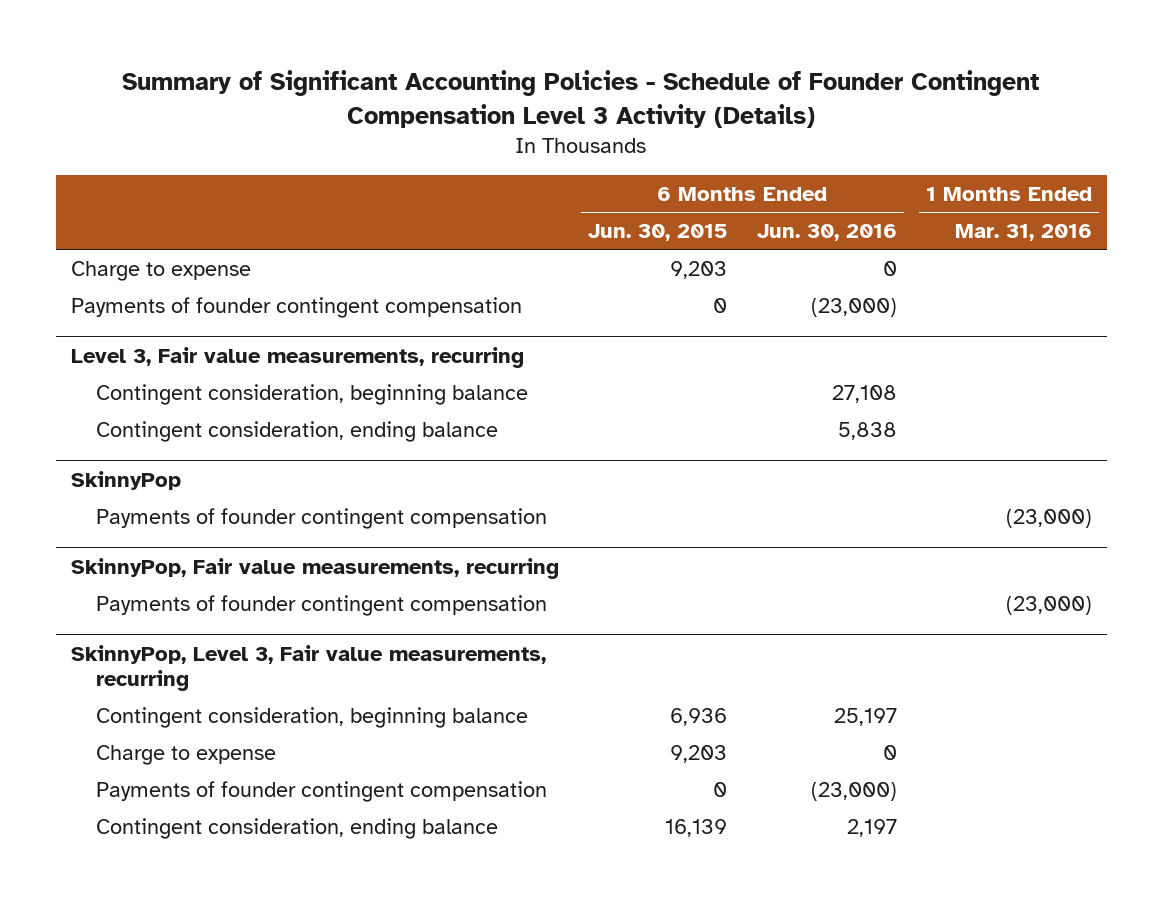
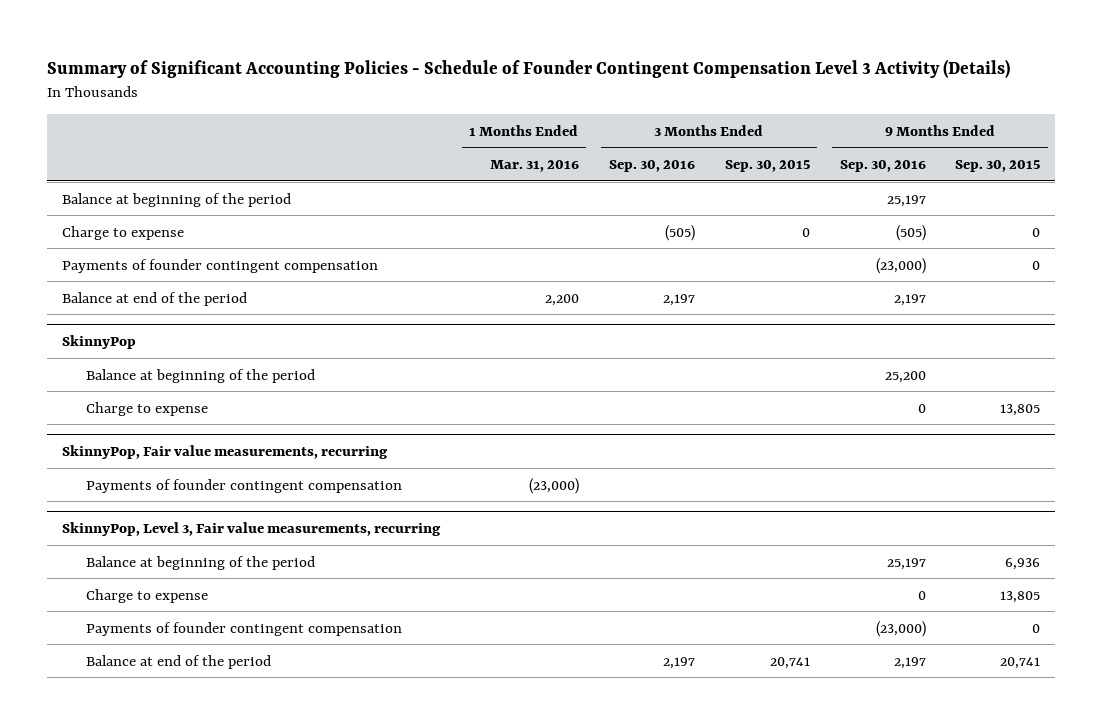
- | 6 Months Ended Jun. 30, 2015 | 6 Months Ended Jun. 30, 2016 | 1 Months Ended Mar. 31, 2016
+ | 1 Months Ended Mar. 31, 2016 | 3 Months Ended Sep. 30, 2016 | 3 Months Ended Sep. 30, 2015 | 9 Months Ended Sep. 30, 2016 | 9 Months Ended Sep. 30, 2015
+ Balance at beginning of the period | | | | 25,197 |
- Level 3, Fair value measurements, recurring
- Contingent consideration, beginning balance | | 27,108 |
- Contingent consideration, ending balance | | 5,838 |
+ Balance at end of the period | 2,200 | 2,197 | | 2,197 |
@ SkinnyPop
- Payments of founder contingent compensation | | | (23,000)
+ Balance at beginning of the period | | | | 25,200 |
+ Charge to expense | | | | 0 | 13,805
@ SkinnyPop, Level 3, Fair value measurements, recurring
- Contingent consideration, beginning balance | 6,936 | 25,197 |
+ Balance at beginning of the period | | | | 25,197 | 6,936
- Contingent consideration, ending balance | 16,139 | 2,197 |
+ Balance at end of the period | | 2,197 | 20,741 | 2,197 | 20,741

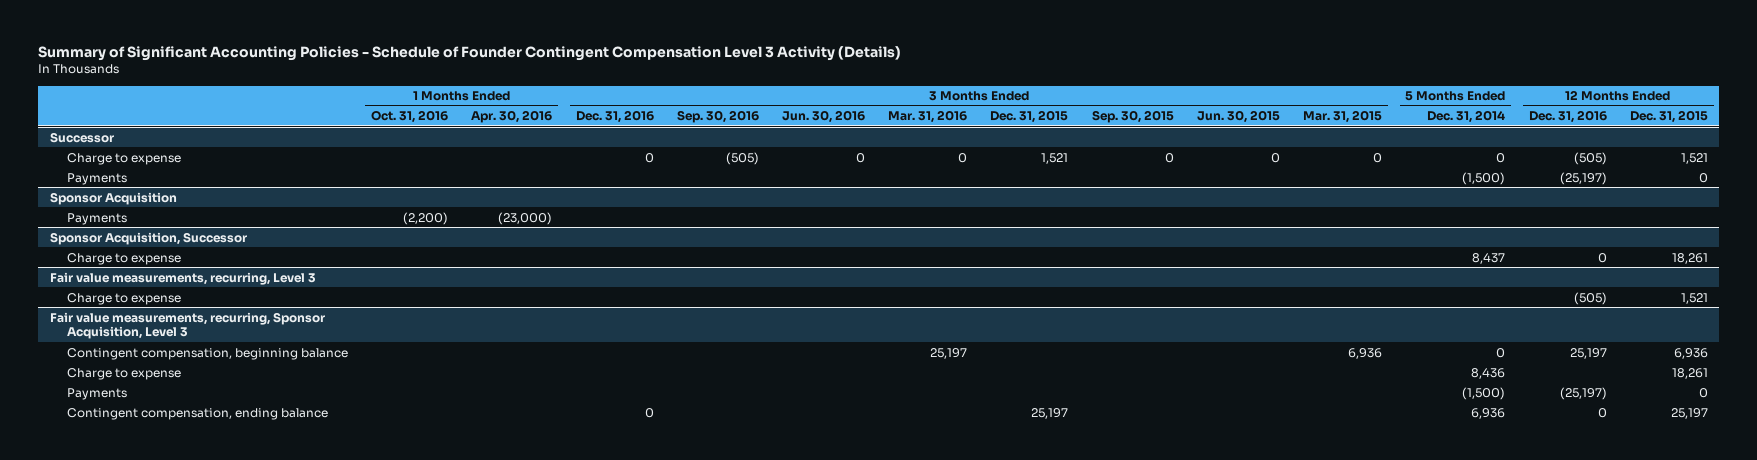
- | 1 Months Ended Mar. 31, 2016 | 3 Months Ended Sep. 30, 2016 | 3 Months Ended Sep. 30, 2015 | 9 Months Ended Sep. 30, 2016 | 9 Months Ended Sep. 30, 2015
+ | 1 Months Ended Oct. 31, 2016 | 1 Months Ended Apr. 30, 2016 | 3 Months Ended Dec. 31, 2016 | 3 Months Ended Sep. 30, 2016 | 3 Months Ended Jun. 30, 2016 | 3 Months Ended Mar. 31, 2016 | 3 Months Ended Dec. 31, 2015 | 3 Months Ended Sep. 30, 2015 | 3 Months Ended Jun. 30, 2015 | 3 Months Ended Mar. 31, 2015 | 5 Months Ended Dec. 31, 2014 | 12 Months Ended Dec. 31, 2016 | 12 Months Ended Dec. 31, 2015
- Balance at beginning of the period | | | | 25,197 |
+ Successor
- Payments of founder contingent compensation | | | | (23,000) | 0
- Balance at end of the period | 2,200 | 2,197 | | 2,197 |
- SkinnyPop
- Balance at beginning of the period | | | | 25,200 |
- Charge to expense | | | | 0 | 13,805
- SkinnyPop, Fair value measurements, recurring
- Payments of founder contingent compensation | (23,000) | | | |
- SkinnyPop, Level 3, Fair value measurements, recurring
- Balance at beginning of the period | | | | 25,197 | 6,936
+ Payments | | | | | | | | | | | (1,500) | (25,197) | 0
+ Sponsor Acquisition
+ Payments | (2,200) | (23,000) | | | | | | | | | | |
+ Sponsor Acquisition, Successor
+ Charge to expense | | | | | | | | | | | 8,437 | 0 | 18,261
+ Fair value measurements, recurring, Level 3
- Payments of founder contingent compensation | | | | (23,000) | 0
- Balance at end of the period | | 2,197 | 20,741 | 2,197 | 20,741
+ Fair value measurements, recurring, Sponsor Acquisition, Level 3
+ Contingent compensation, beginning balance | | | | | | 25,197 | | | | 6,936 | 0 | 25,197 | 6,936
+ Charge to expense | | | | | | | | | | | 8,436 | | 18,261
+ Payments | | | | | | | | | | | (1,500) | (25,197) | 0
+ Contingent compensation, ending balance | | | 0 | | | | 25,197 | | | | 6,936 | 0 | 25,197

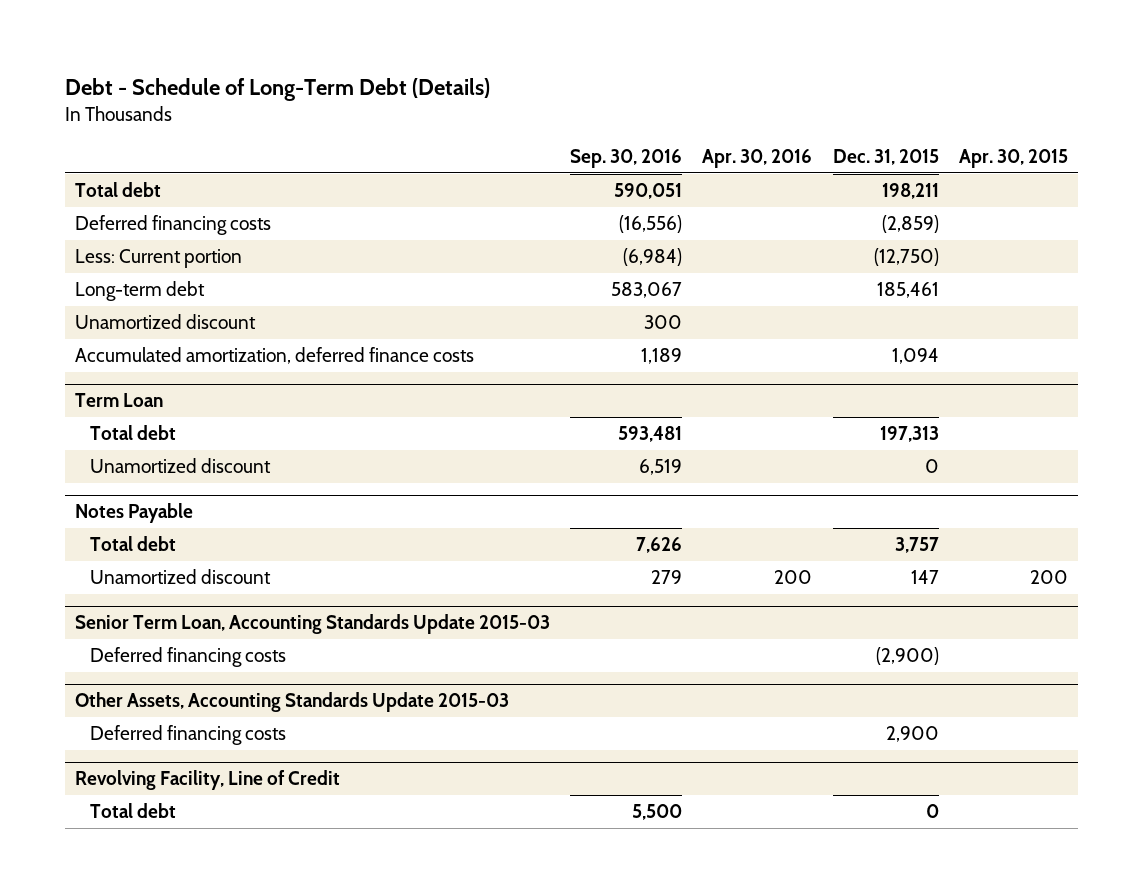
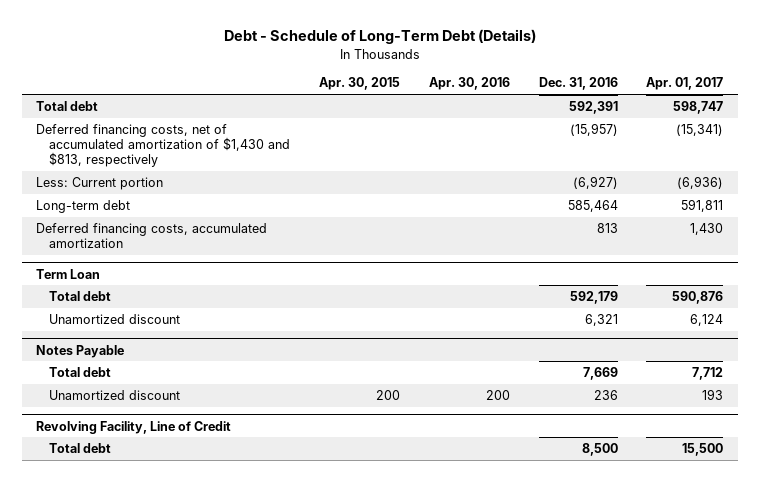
- | Sep. 30, 2016 | Apr. 30, 2016 | Dec. 31, 2015 | Apr. 30, 2015
+ | Apr. 30, 2015 | Apr. 30, 2016 | Dec. 31, 2016 | Apr. 01, 2017
- Deferred financing costs | (16,556) | | (2,859) |
+ Deferred financing costs, net of accumulated amortization of $1,430 and $813, respectively | | | (15,957) | (15,341)
- Unamortized discount | 300 | | |
- Accumulated amortization, deferred finance costs | 1,189 | | 1,094 |
+ Deferred financing costs, accumulated amortization | | | 813 | 1,430
- Senior Term Loan, Accounting Standards Update 2015-03
- Deferred financing costs | | | (2,900) |
- Other Assets, Accounting Standards Update 2015-03
- Deferred financing costs | | | 2,900 |

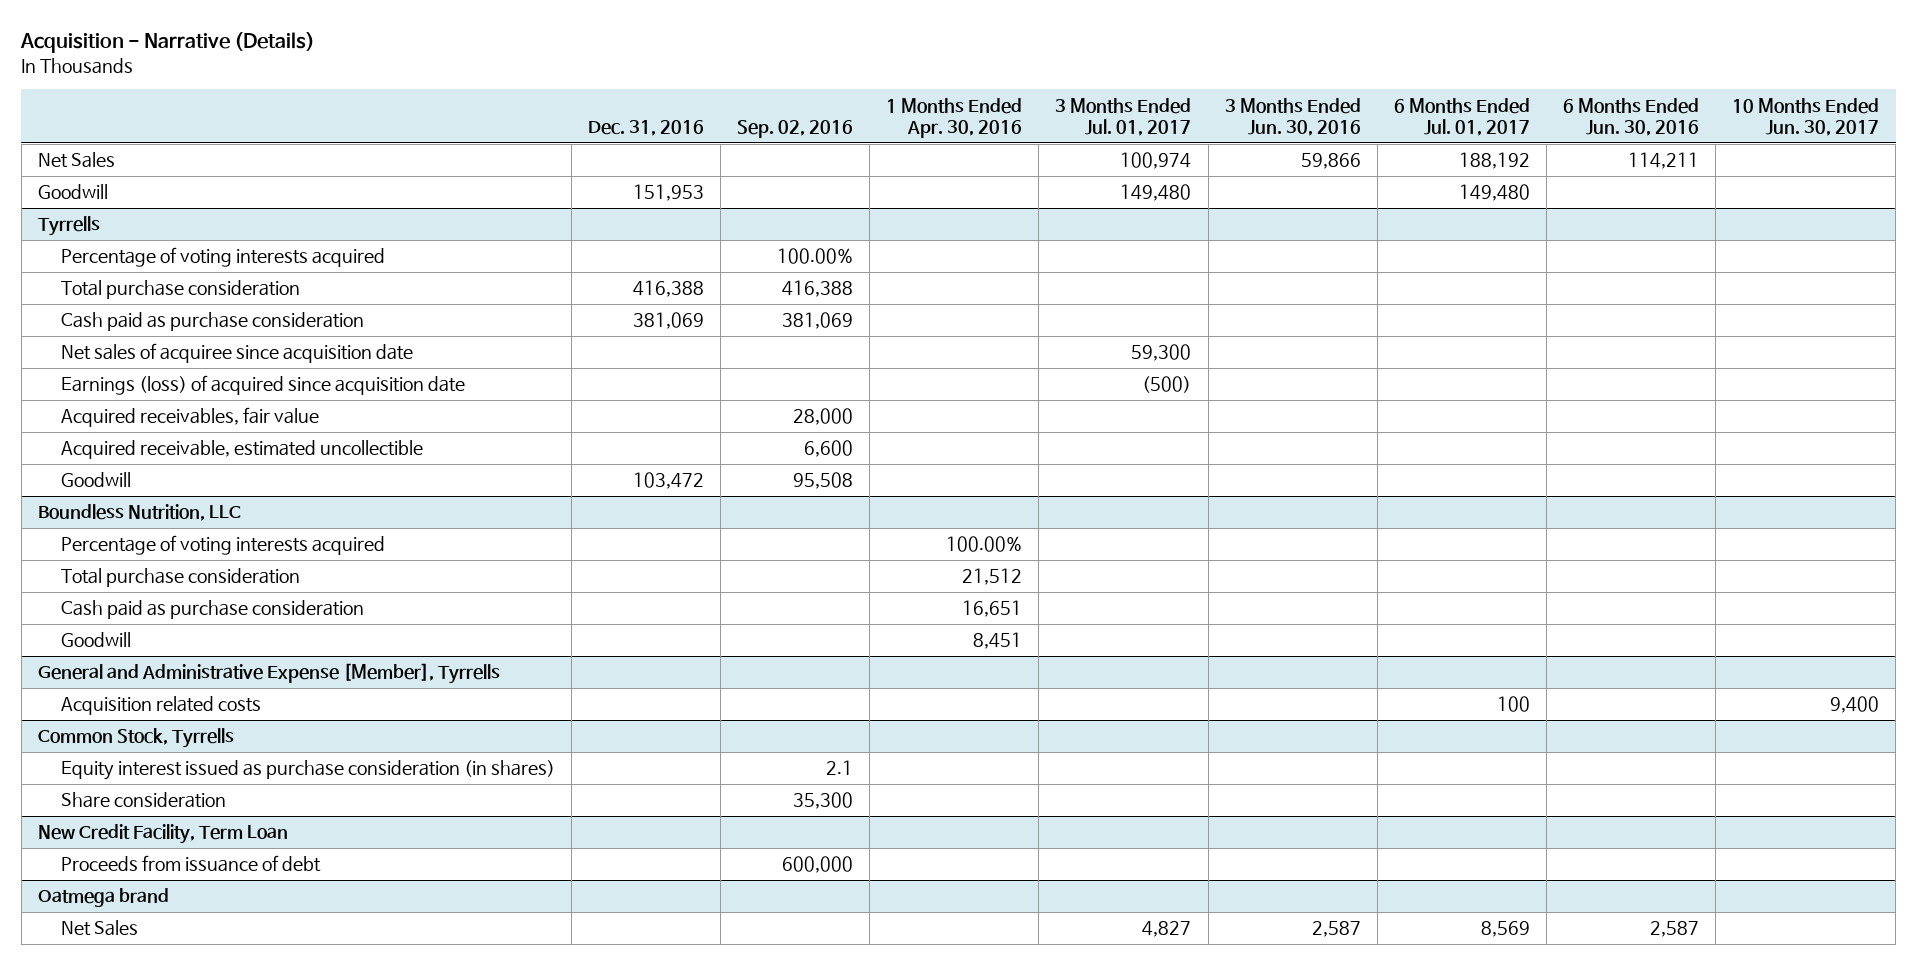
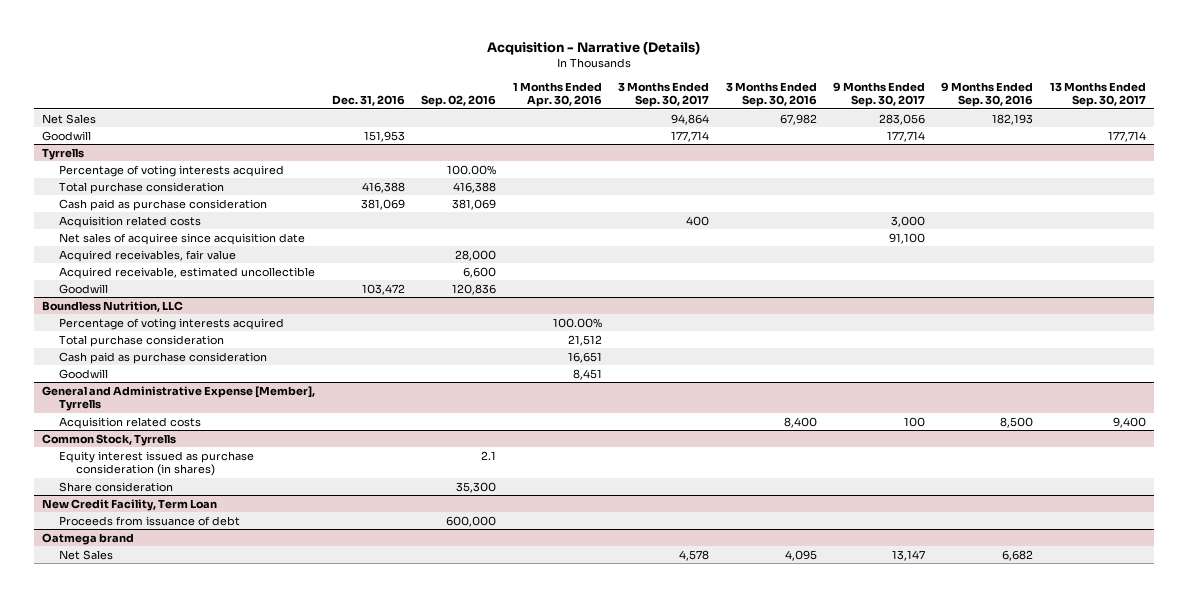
- | Dec. 31, 2016 | Sep. 02, 2016 | 1 Months Ended Apr. 30, 2016 | 3 Months Ended Jul. 01, 2017 | 3 Months Ended Jun. 30, 2016 | 6 Months Ended Jul. 01, 2017 | 6 Months Ended Jun. 30, 2016 | 10 Months Ended Jun. 30, 2017
+ | Dec. 31, 2016 | Sep. 02, 2016 | 1 Months Ended Apr. 30, 2016 | 3 Months Ended Sep. 30, 2017 | 3 Months Ended Sep. 30, 2016 | 9 Months Ended Sep. 30, 2017 | 9 Months Ended Sep. 30, 2016 | 13 Months Ended Sep. 30, 2017
@ Tyrrells
+ Acquisition related costs | | | | 400 | | 3,000 | |
- Earnings (loss) of acquired since acquisition date | | | | (500) | | | |
- Goodwill | 103,472 | 95,508 | | | | | |
+ Goodwill | 103,472 | 120,836 | | | | | |

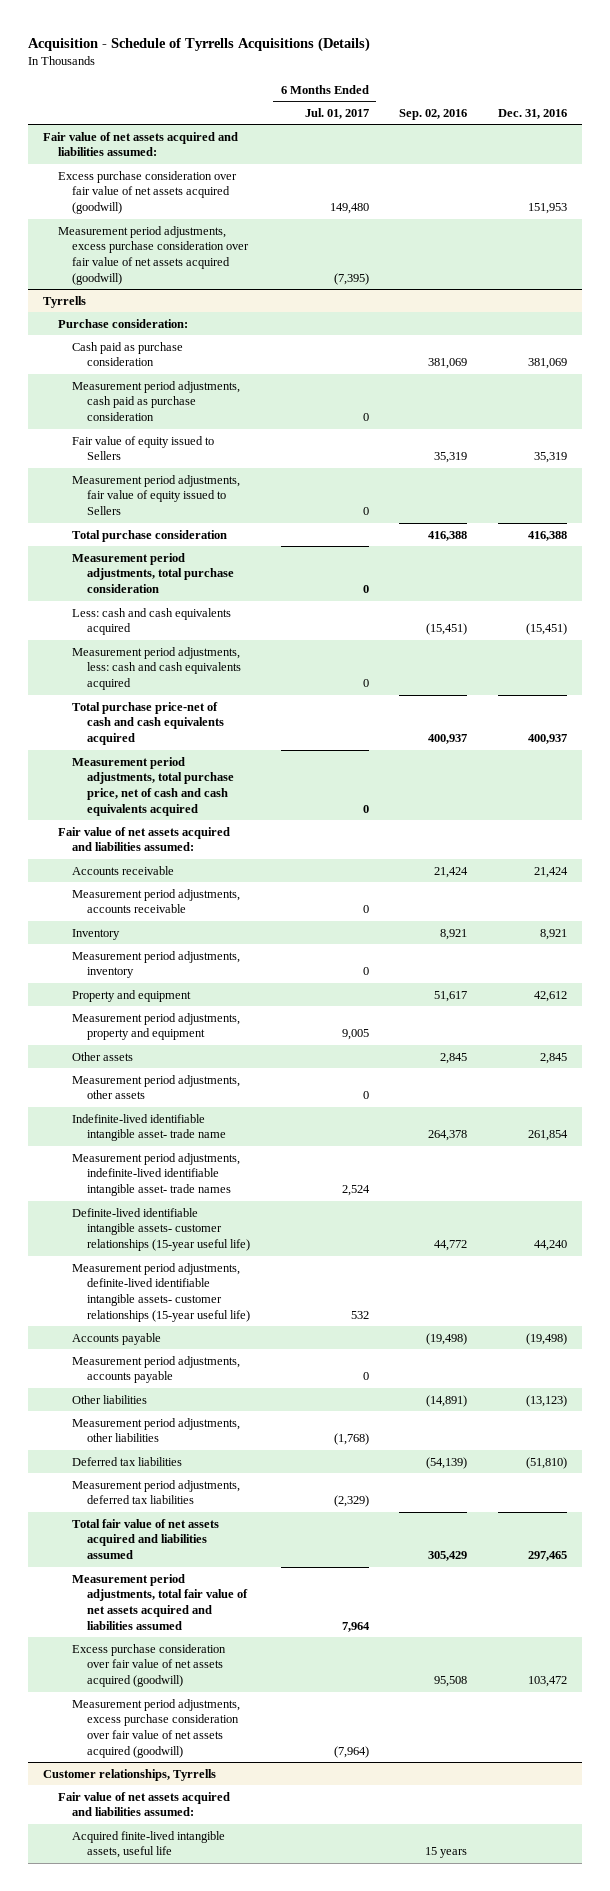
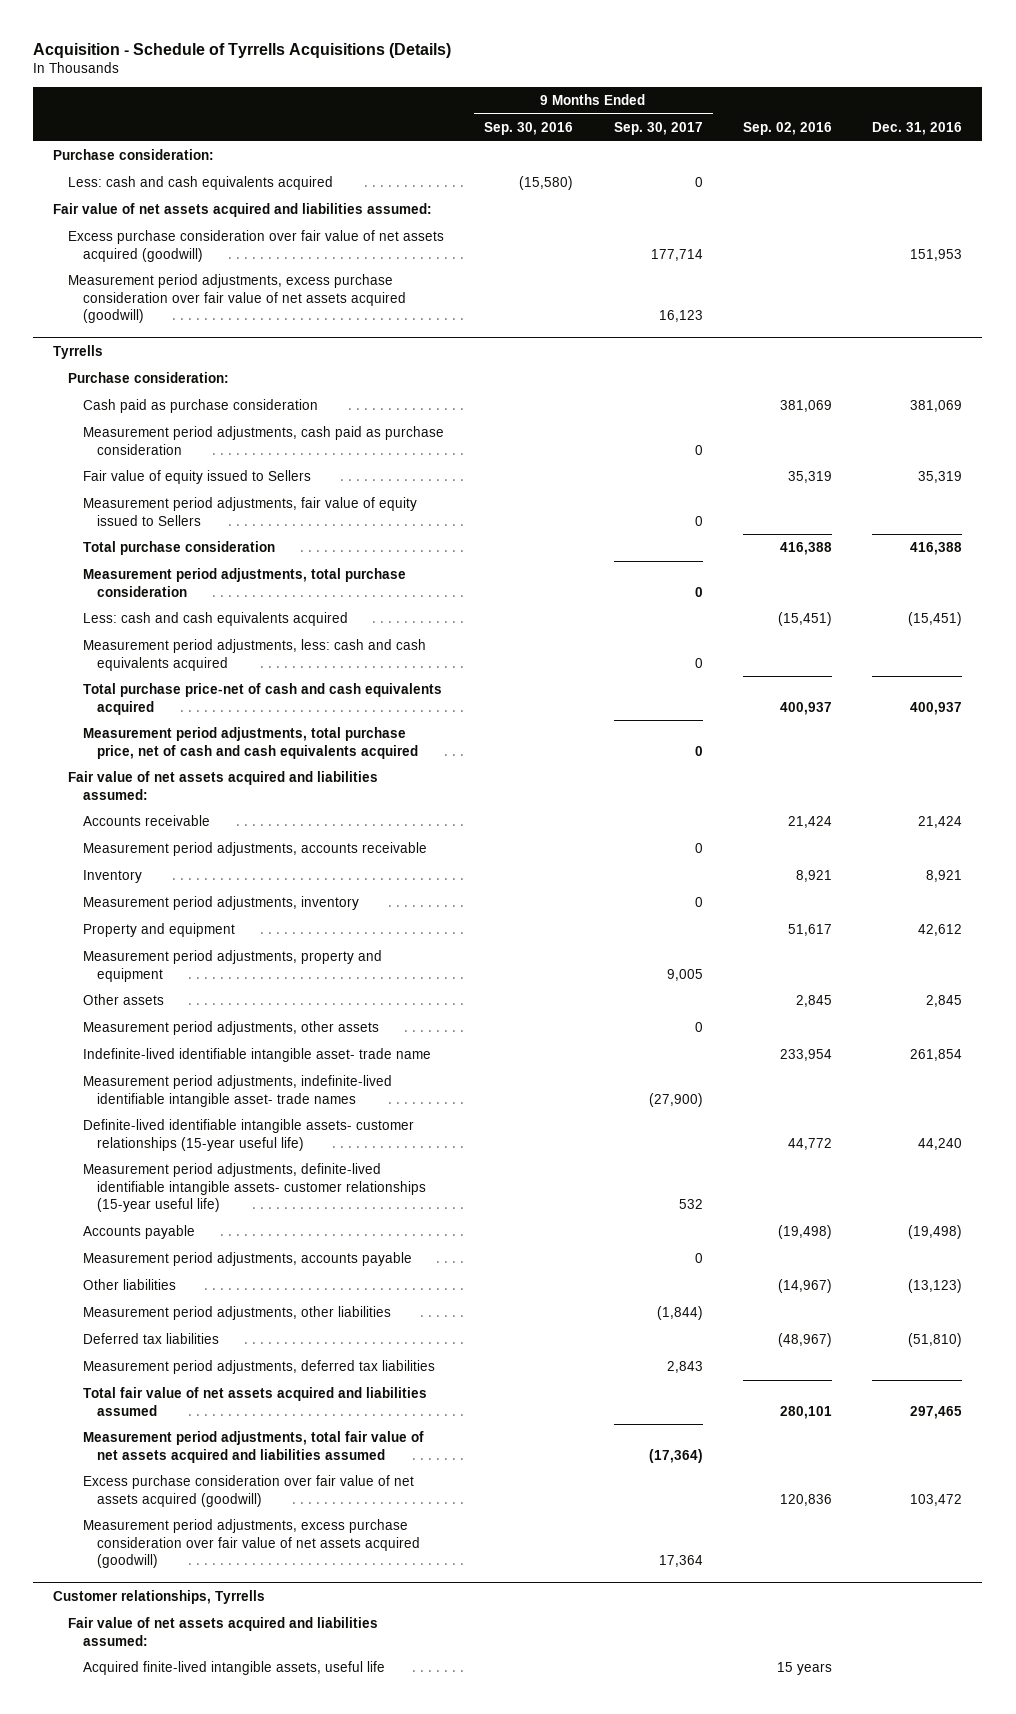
- | 6 Months Ended Jul. 01, 2017 | Sep. 02, 2016 | Dec. 31, 2016
+ | 9 Months Ended Sep. 30, 2016 | 9 Months Ended Sep. 30, 2017 | Sep. 02, 2016 | Dec. 31, 2016
+ Purchase consideration:
+ Less: cash and cash equivalents acquired | (15,580) | 0 | |
@ Tyrrells
- Indefinite-lived identifiable intangible asset- trade name | | 264,378 | 261,854
+ Indefinite-lived identifiable intangible asset- trade name | | | 233,954 | 261,854
- Other liabilities | | (14,891) | (13,123)
+ Other liabilities | | | (14,967) | (13,123)
- Deferred tax liabilities | | (54,139) | (51,810)
+ Deferred tax liabilities | | | (48,967) | (51,810)
- Total fair value of net assets acquired and liabilities assumed | | 305,429 | 297,465
+ Total fair value of net assets acquired and liabilities assumed | | | 280,101 | 297,465
- Excess purchase consideration over fair value of net assets acquired (goodwill) | | 95,508 | 103,472
+ Excess purchase consideration over fair value of net assets acquired (goodwill) | | | 120,836 | 103,472

